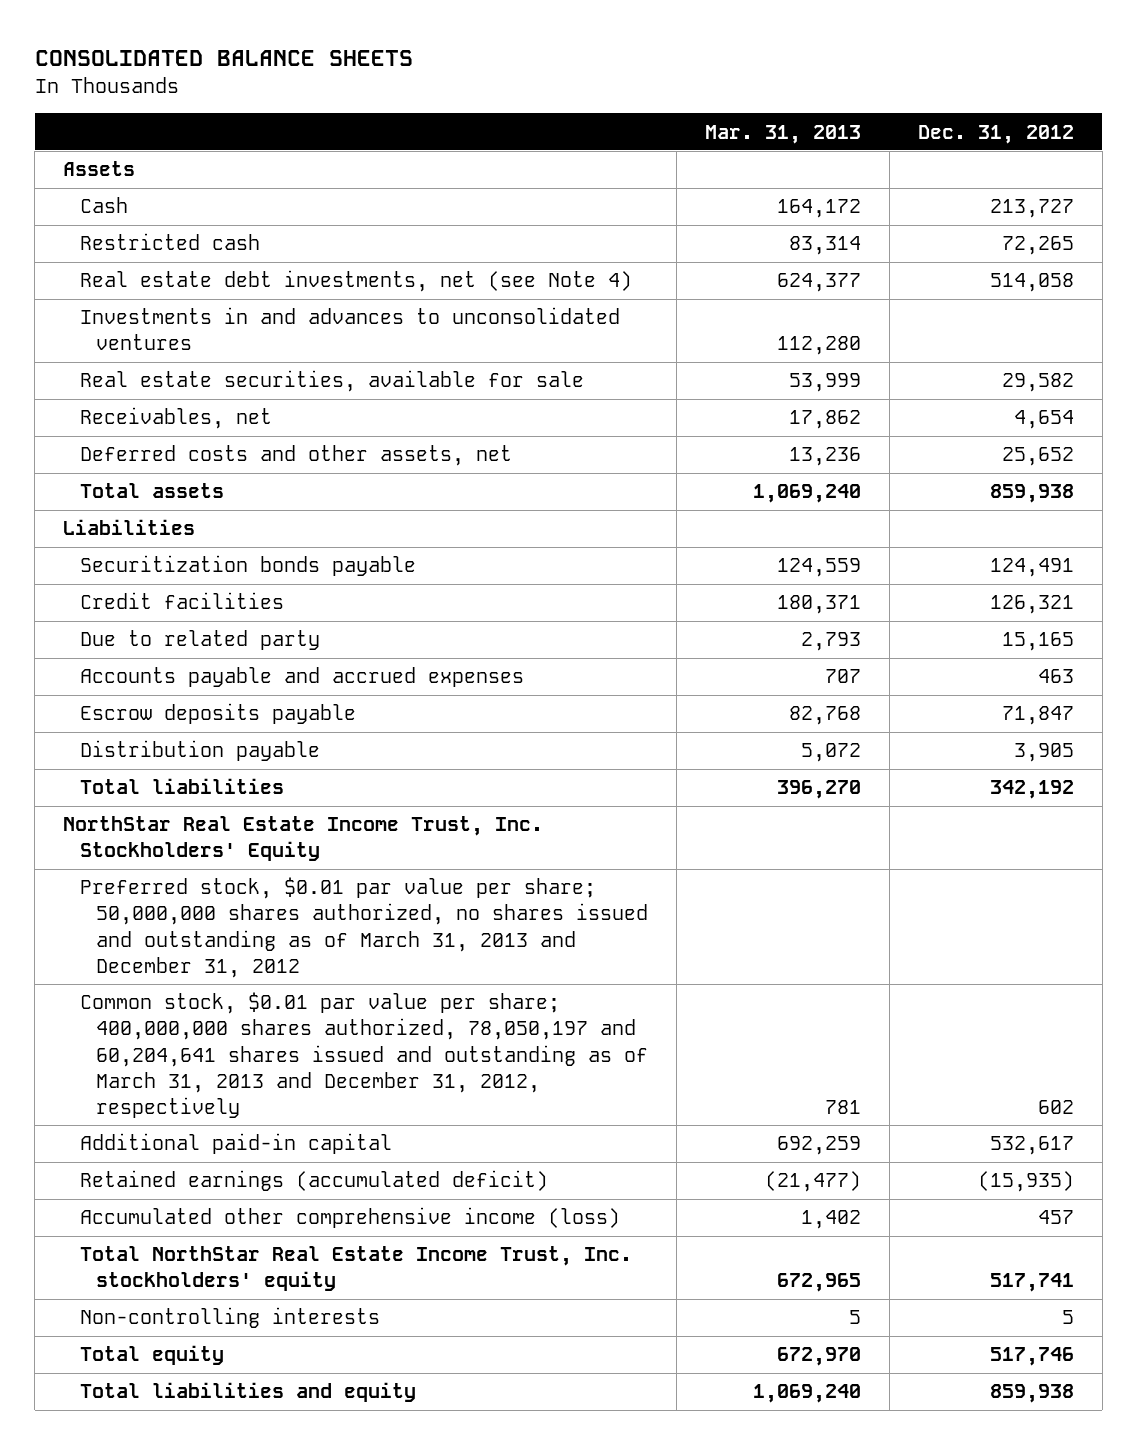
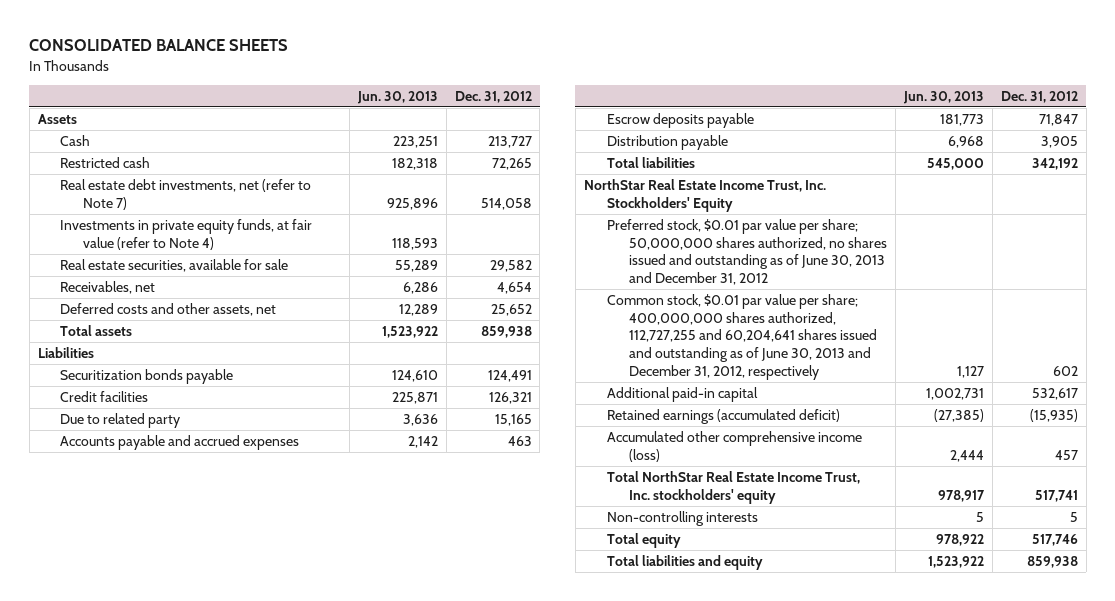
- | Mar. 31, 2013 | Dec. 31, 2012
+ | Jun. 30, 2013 | Dec. 31, 2012
- Real estate debt investments, net (see Note 4) | 624,377 | 514,058
- Investments in and advances to unconsolidated ventures | 112,280 |
+ Real estate debt investments, net (refer to Note 7) | 925,896 | 514,058
+ Investments in private equity funds, at fair value (refer to Note 4) | 118,593 |
- Preferred stock, $0.01 par value per share; 50,000,000 shares authorized, no shares issued and outstanding as of March 31, 2013 and December 31, 2012
- Common stock, $0.01 par value per share; 400,000,000 shares authorized, 78,050,197 and 60,204,641 shares issued and outstanding as of March 31, 2013 and December 31, 2012, respectively | 781 | 602
+ Preferred stock, $0.01 par value per share; 50,000,000 shares authorized, no shares issued and outstanding as of June 30, 2013 and December 31, 2012
+ Common stock, $0.01 par value per share; 400,000,000 shares authorized, 112,727,255 and 60,204,641 shares issued and outstanding as of June 30, 2013 and December 31, 2012, respectively | 1,127 | 602

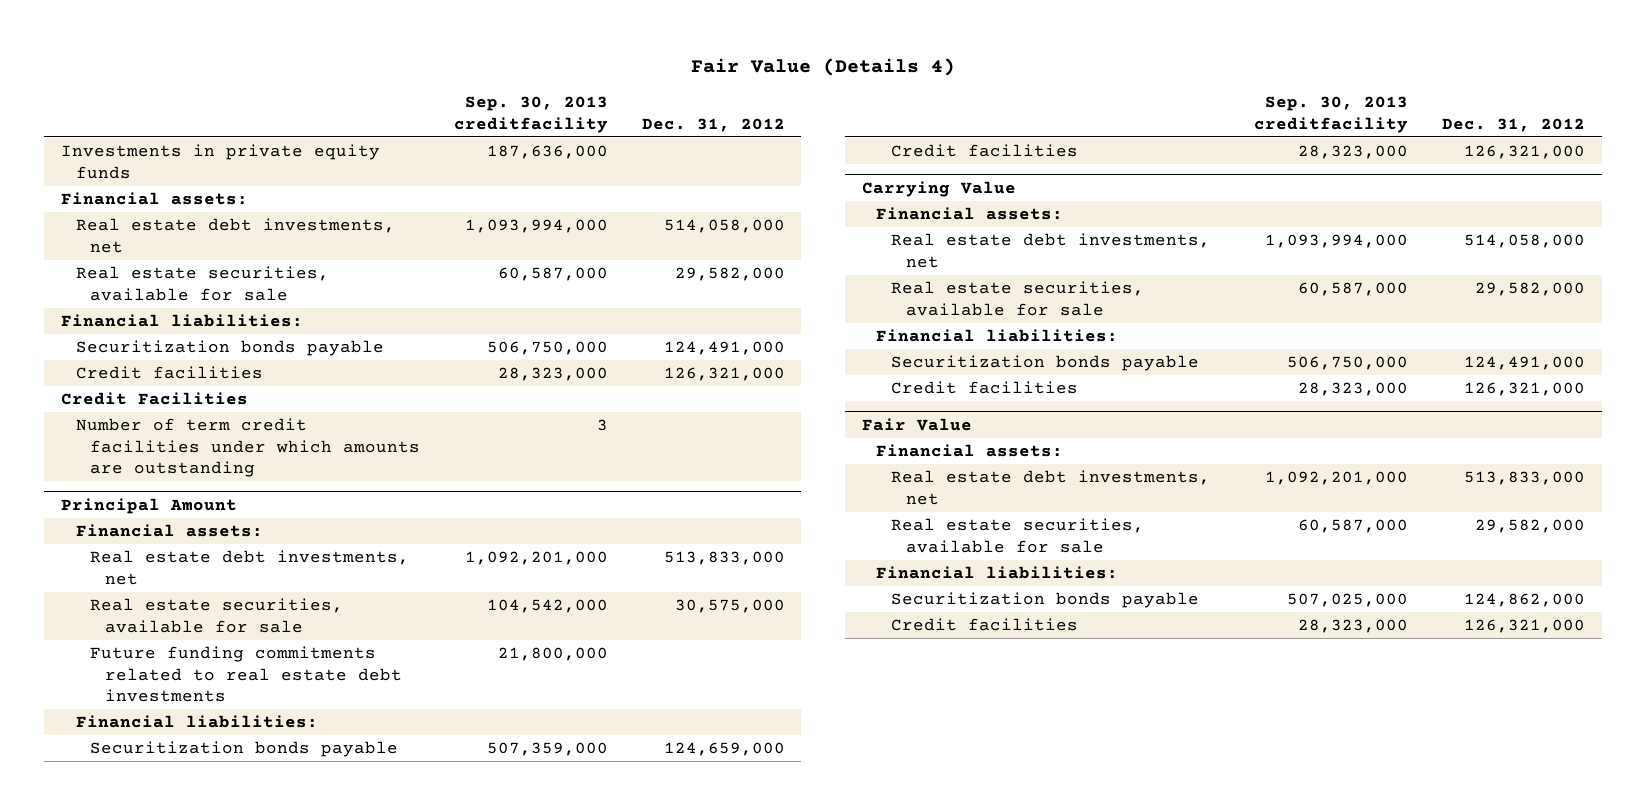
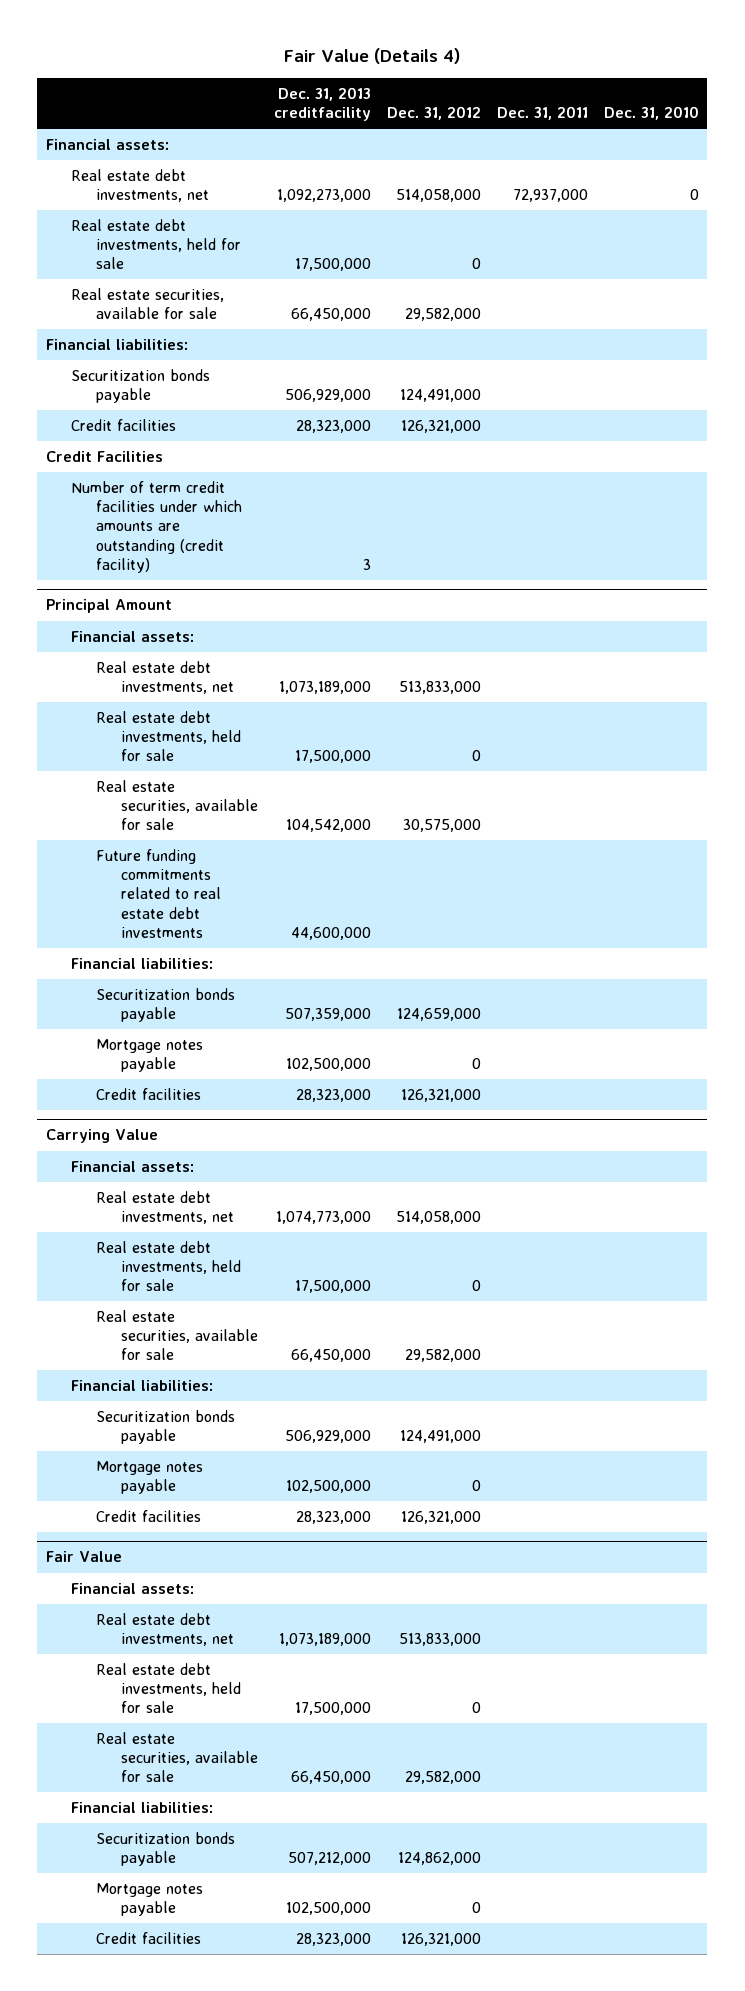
- | Sep. 30, 2013 creditfacility | Dec. 31, 2012
+ | Dec. 31, 2013 creditfacility | Dec. 31, 2012 | Dec. 31, 2011 | Dec. 31, 2010
- Investments in private equity funds | 187,636,000 |
+ Real estate debt investments, held for sale | 17,500,000 | 0 | |
- Number of term credit facilities under which amounts are outstanding | 3 |
+ Number of term credit facilities under which amounts are outstanding (credit facility) | 3 | | |
@ Principal Amount
+ Real estate debt investments, held for sale | 17,500,000 | 0 | |
+ Mortgage notes payable | 102,500,000 | 0 | |
@ Carrying Value
+ Real estate debt investments, held for sale | 17,500,000 | 0 | |
+ Mortgage notes payable | 102,500,000 | 0 | |
@ Fair Value
+ Real estate debt investments, held for sale | 17,500,000 | 0 | |
+ Mortgage notes payable | 102,500,000 | 0 | |

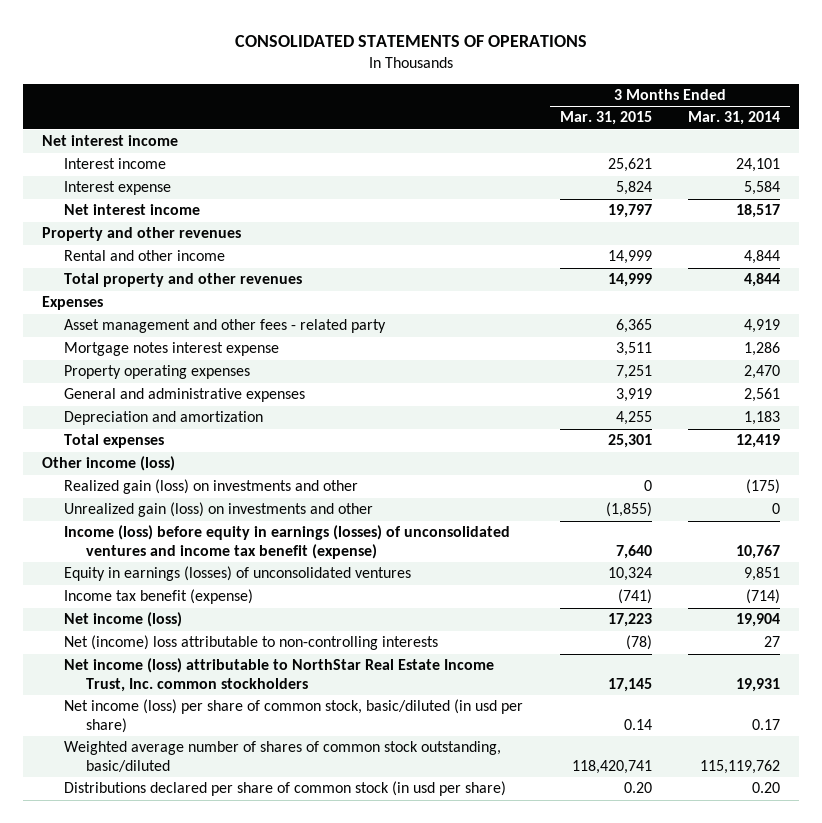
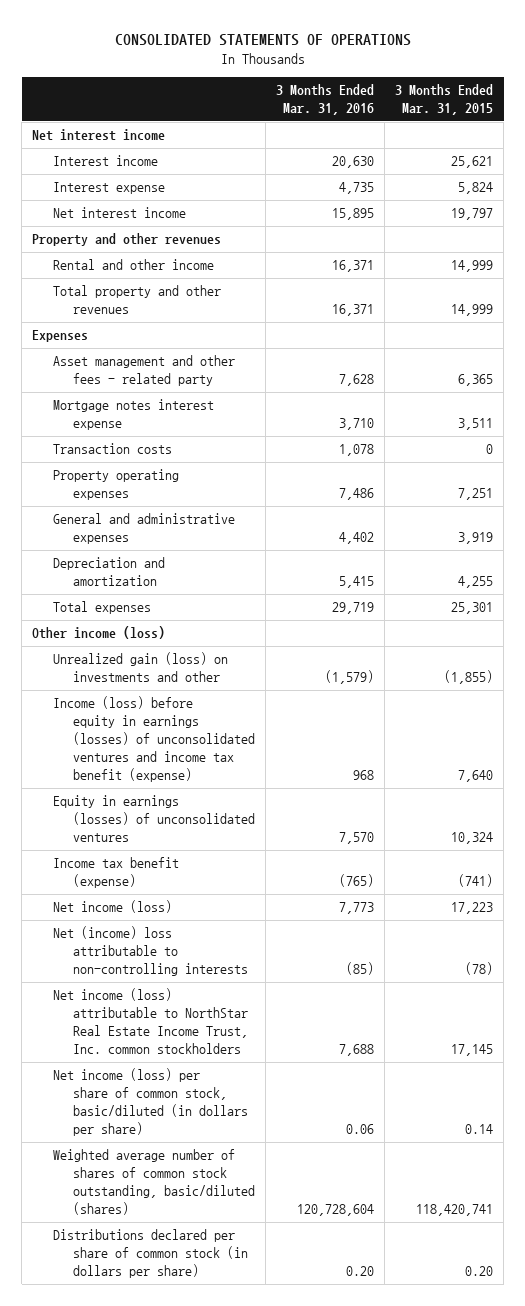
- | 3 Months Ended Mar. 31, 2015 | 3 Months Ended Mar. 31, 2014
+ | 3 Months Ended Mar. 31, 2016 | 3 Months Ended Mar. 31, 2015
+ Transaction costs | 1,078 | 0
- Realized gain (loss) on investments and other | 0 | (175)
- Net income (loss) per share of common stock, basic/diluted (in usd per share) | 0.14 | 0.17
- Weighted average number of shares of common stock outstanding, basic/diluted | 118,420,741 | 115,119,762
- Distributions declared per share of common stock (in usd per share) | 0.20 | 0.20
+ Net income (loss) per share of common stock, basic/diluted (in dollars per share) | 0.06 | 0.14
+ Weighted average number of shares of common stock outstanding, basic/diluted (shares) | 120,728,604 | 118,420,741
+ Distributions declared per share of common stock (in dollars per share) | 0.20 | 0.20

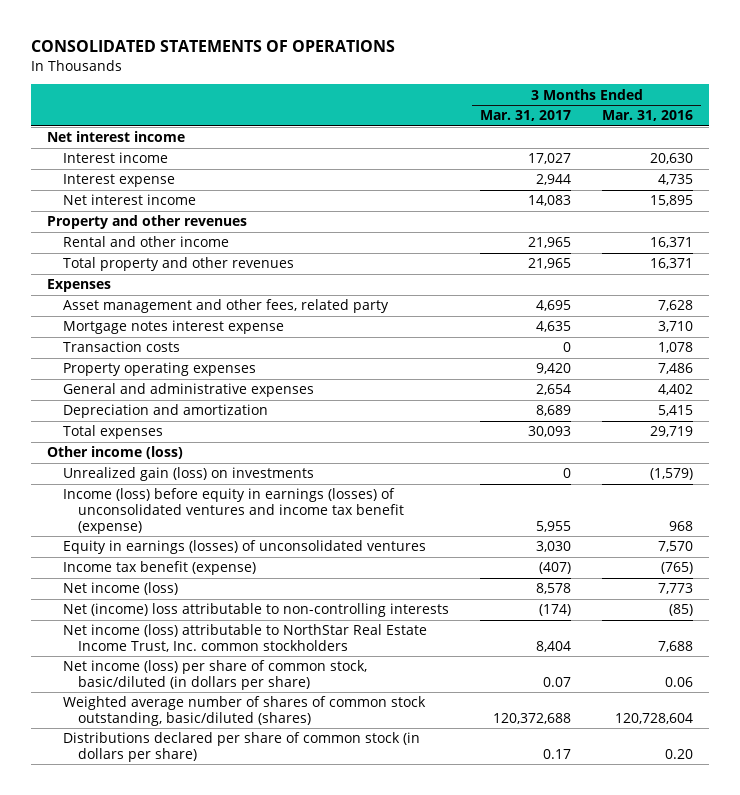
- | 3 Months Ended Mar. 31, 2016 | 3 Months Ended Mar. 31, 2015
+ | 3 Months Ended Mar. 31, 2017 | 3 Months Ended Mar. 31, 2016
- Asset management and other fees - related party | 7,628 | 6,365
+ Asset management and other fees, related party | 4,695 | 7,628
- Unrealized gain (loss) on investments and other | (1,579) | (1,855)
+ Unrealized gain (loss) on investments | 0 | (1,579)

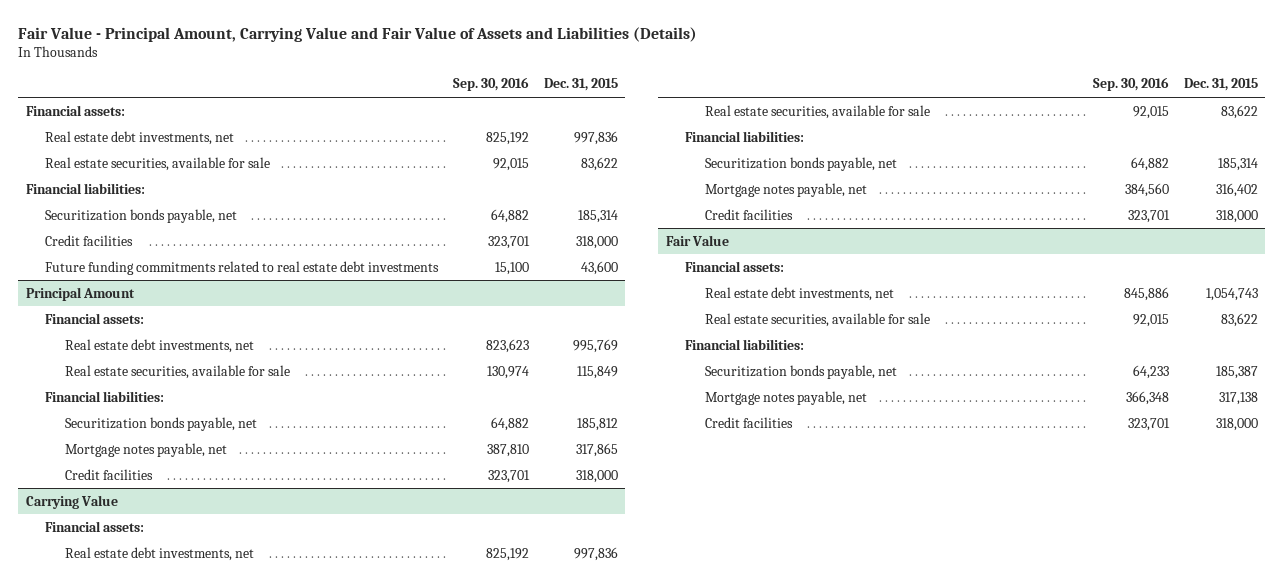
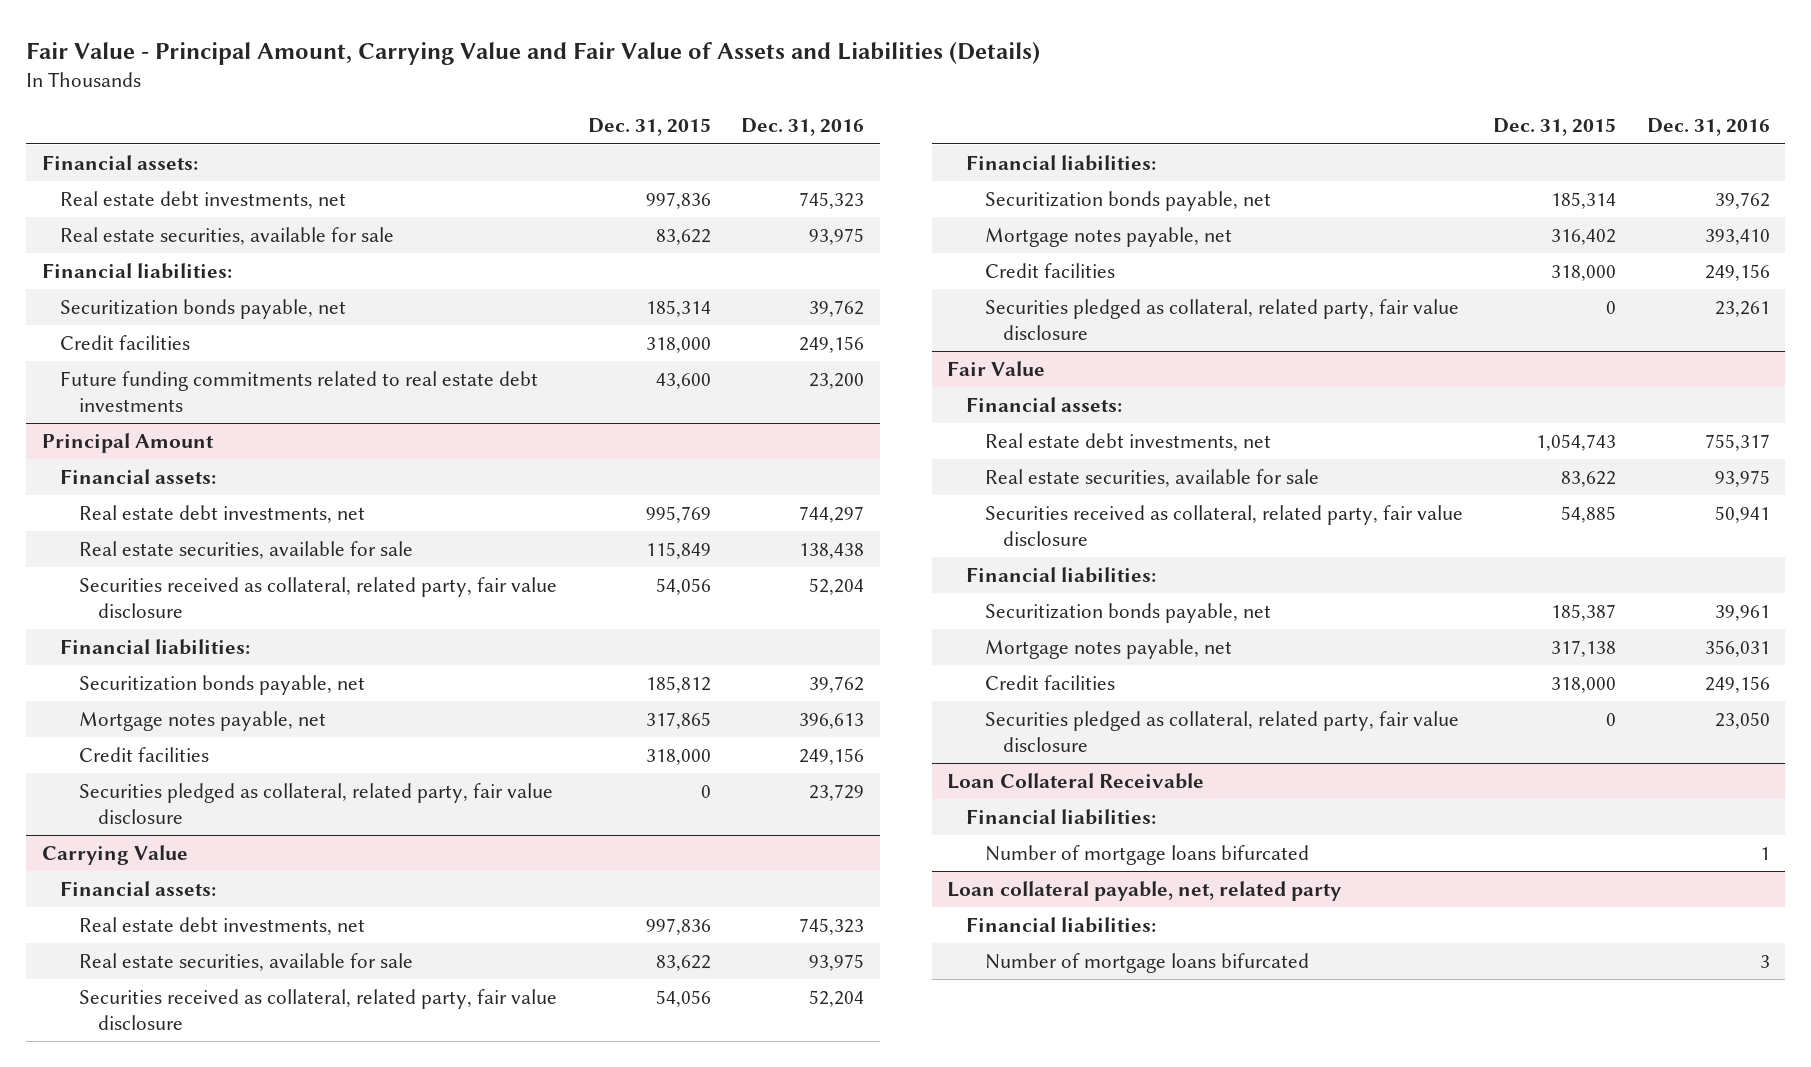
- | Sep. 30, 2016 | Dec. 31, 2015
+ | Dec. 31, 2015 | Dec. 31, 2016
@ Principal Amount
+ Securities received as collateral, related party, fair value disclosure | 54,056 | 52,204
+ Securities pledged as collateral, related party, fair value disclosure | 0 | 23,729
@ Carrying Value
+ Securities received as collateral, related party, fair value disclosure | 54,056 | 52,204
+ Securities pledged as collateral, related party, fair value disclosure | 0 | 23,261
@ Fair Value
+ Securities received as collateral, related party, fair value disclosure | 54,885 | 50,941
+ Securities pledged as collateral, related party, fair value disclosure | 0 | 23,050
+ Loan Collateral Receivable
+ Financial liabilities:
+ Number of mortgage loans bifurcated | | 1
+ Loan collateral payable, net, related party
+ Financial liabilities:
+ Number of mortgage loans bifurcated | | 3

